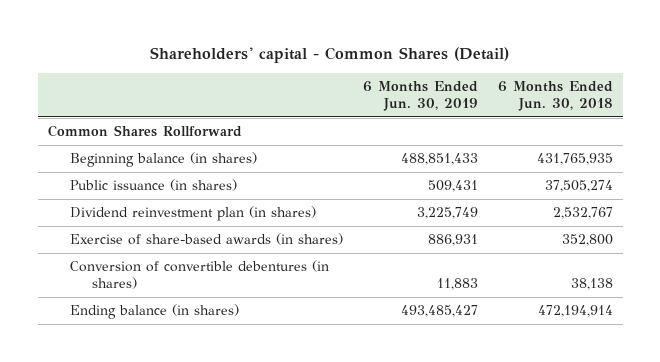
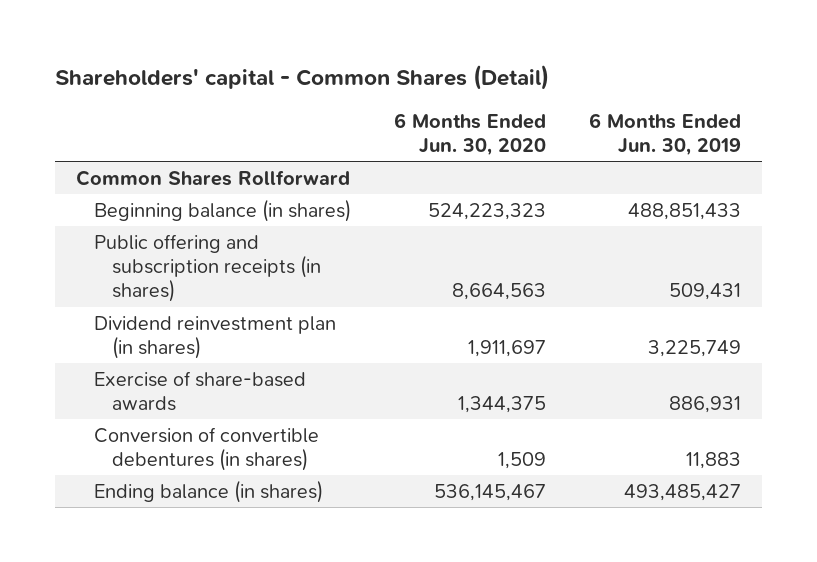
- | 6 Months Ended Jun. 30, 2019 | 6 Months Ended Jun. 30, 2018
+ | 6 Months Ended Jun. 30, 2020 | 6 Months Ended Jun. 30, 2019
- Public issuance (in shares) | 509,431 | 37,505,274
+ Public offering and subscription receipts (in shares) | 8,664,563 | 509,431
- Exercise of share-based awards (in shares) | 886,931 | 352,800
+ Exercise of share-based awards | 1,344,375 | 886,931

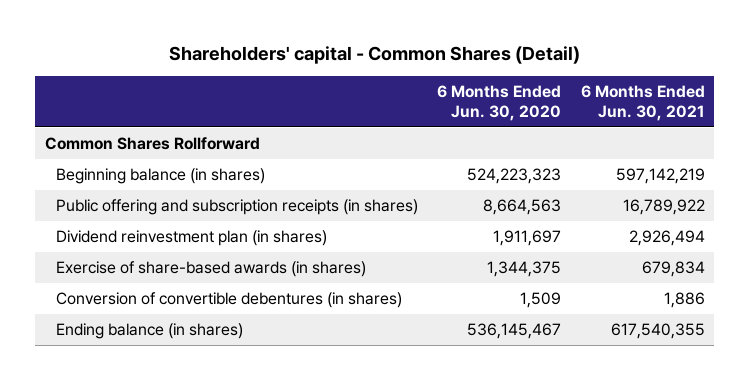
- | 6 Months Ended Jun. 30, 2020 | 6 Months Ended Jun. 30, 2019
+ | 6 Months Ended Jun. 30, 2020 | 6 Months Ended Jun. 30, 2021
- Exercise of share-based awards | 1,344,375 | 886,931
+ Exercise of share-based awards (in shares) | 1,344,375 | 679,834

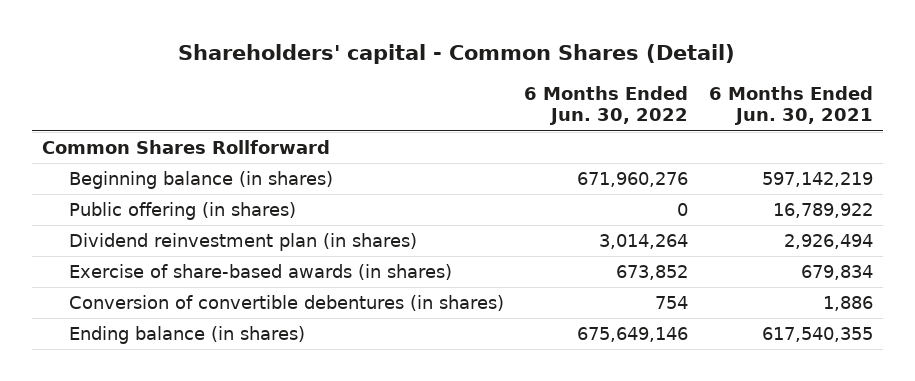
- | 6 Months Ended Jun. 30, 2020 | 6 Months Ended Jun. 30, 2021
+ | 6 Months Ended Jun. 30, 2022 | 6 Months Ended Jun. 30, 2021
- Public offering and subscription receipts (in shares) | 8,664,563 | 16,789,922
+ Public offering (in shares) | 0 | 16,789,922

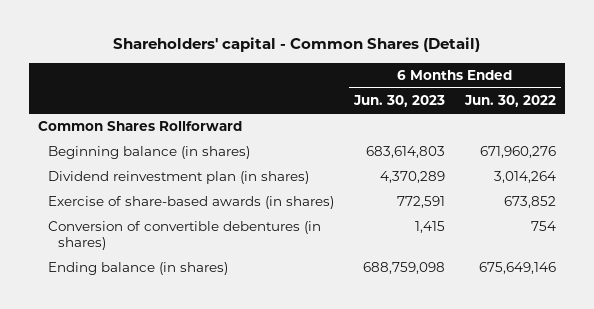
- | 6 Months Ended Jun. 30, 2022 | 6 Months Ended Jun. 30, 2021
+ | 6 Months Ended Jun. 30, 2023 | 6 Months Ended Jun. 30, 2022
- Public offering (in shares) | 0 | 16,789,922

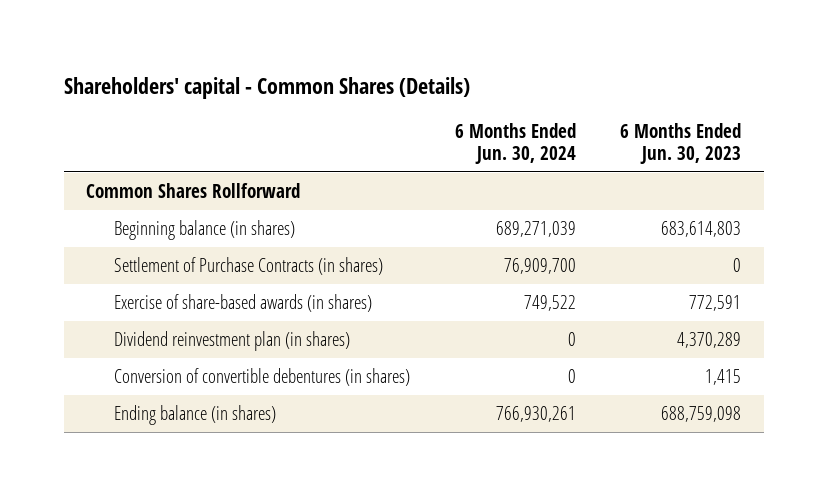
- Shareholders' capital - Common Shares (Detail)
+ Shareholders' capital - Common Shares (Details)
- | 6 Months Ended Jun. 30, 2023 | 6 Months Ended Jun. 30, 2022
+ | 6 Months Ended Jun. 30, 2024 | 6 Months Ended Jun. 30, 2023
+ Settlement of Purchase Contracts (in shares) | 76,909,700 | 0
moved down: Dividend reinvestment plan (in shares) | 0 | 4,370,289

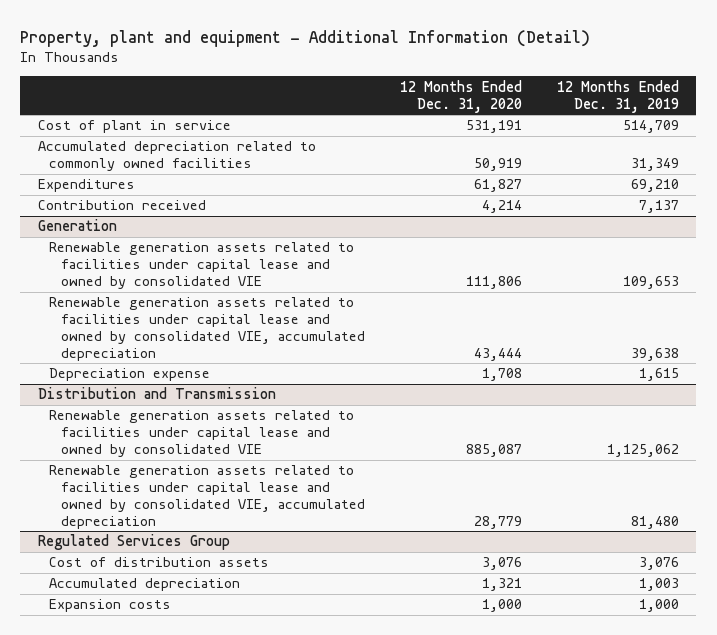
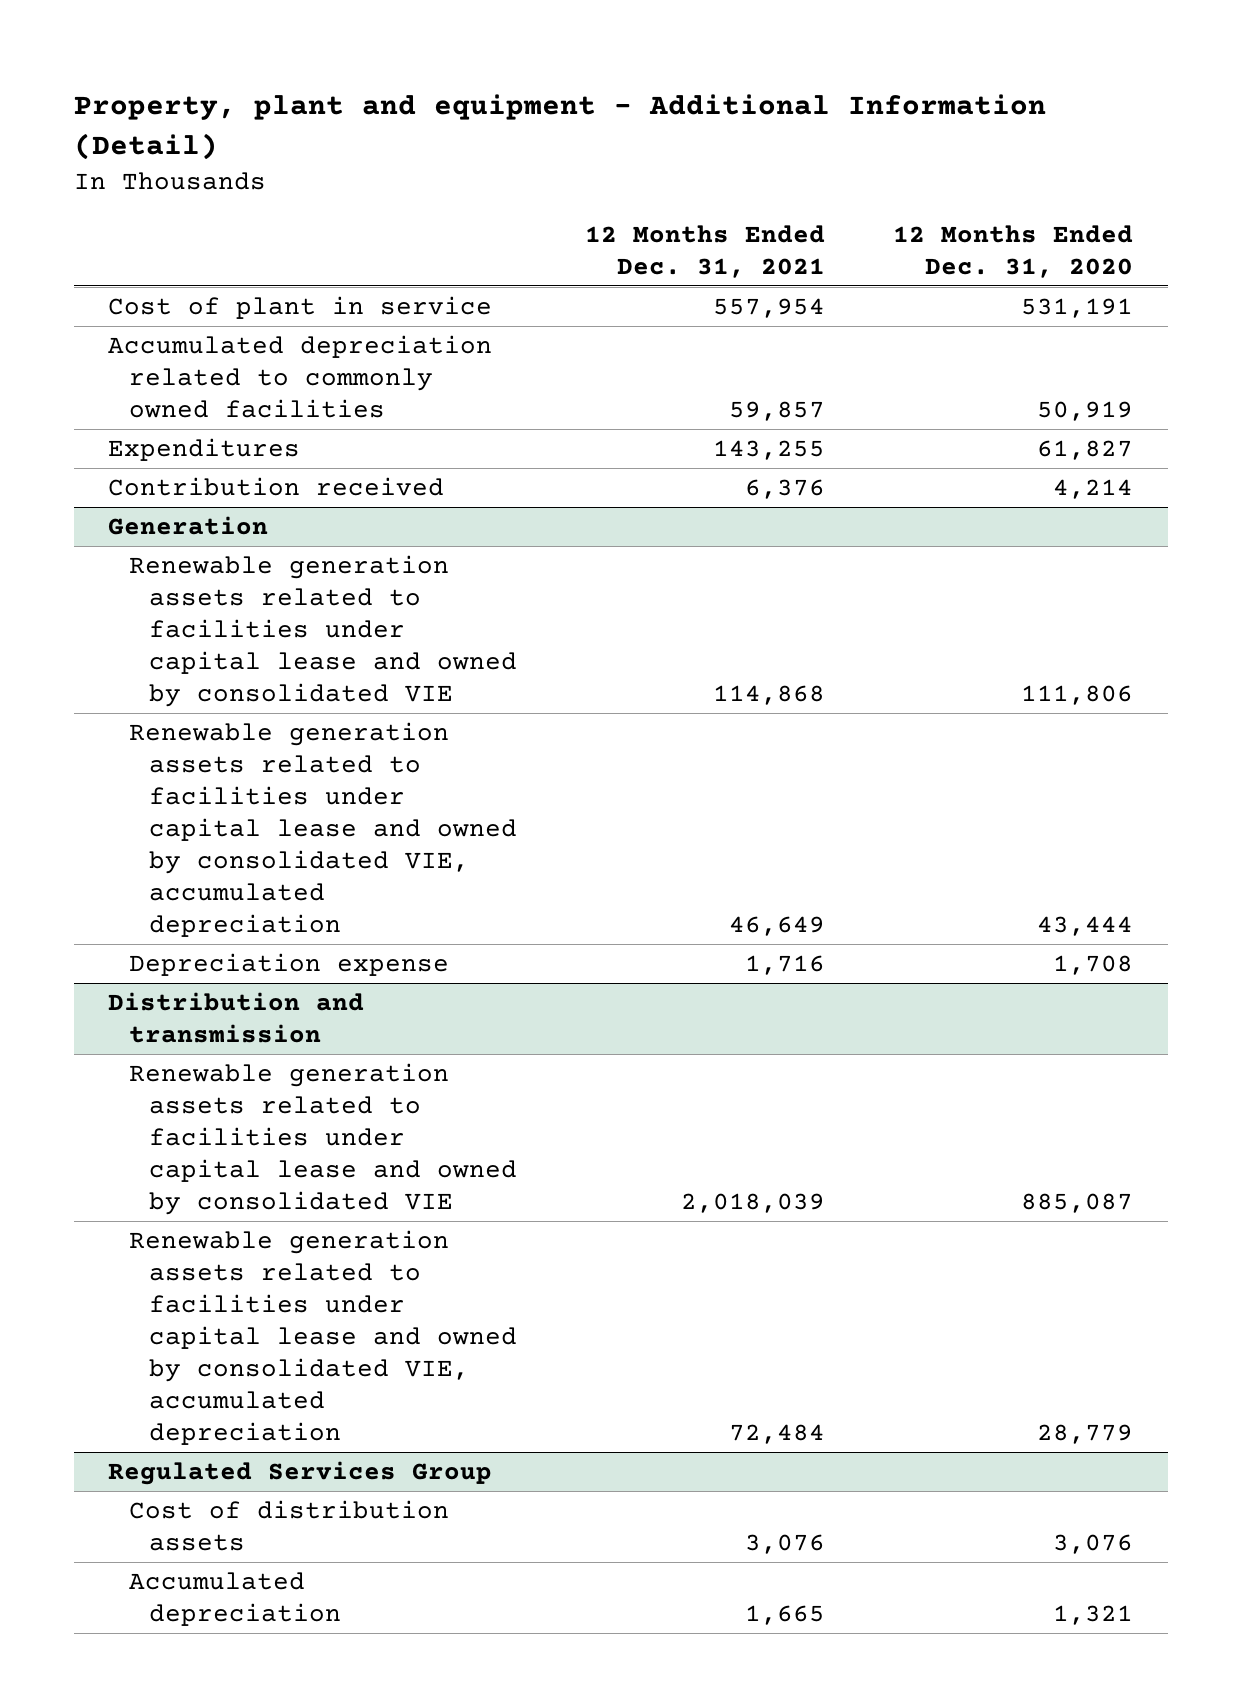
- | 12 Months Ended Dec. 31, 2020 | 12 Months Ended Dec. 31, 2019
+ | 12 Months Ended Dec. 31, 2021 | 12 Months Ended Dec. 31, 2020
- Distribution and Transmission
+ Distribution and transmission
@ Regulated Services Group
- Expansion costs | 1,000 | 1,000

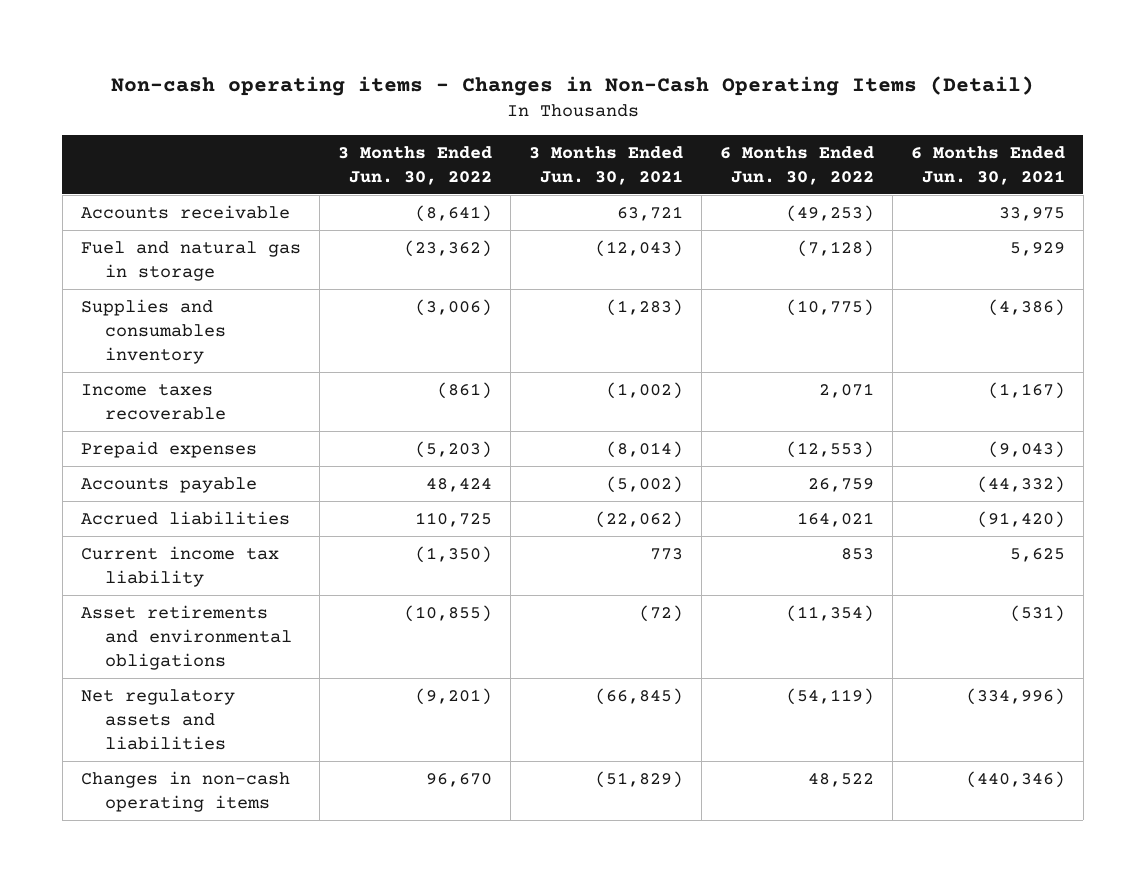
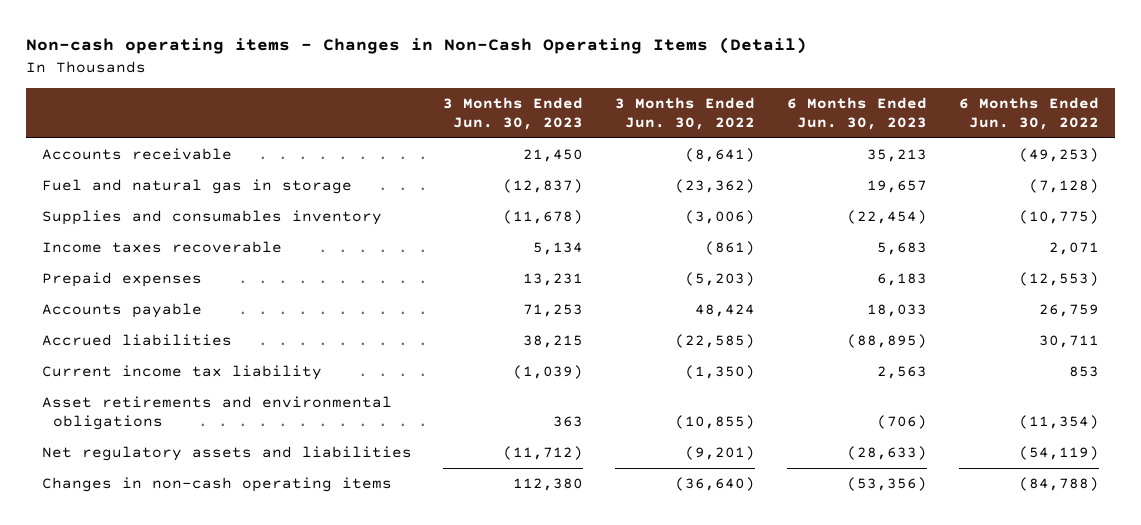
- | 3 Months Ended Jun. 30, 2022 | 3 Months Ended Jun. 30, 2021 | 6 Months Ended Jun. 30, 2022 | 6 Months Ended Jun. 30, 2021
+ | 3 Months Ended Jun. 30, 2023 | 3 Months Ended Jun. 30, 2022 | 6 Months Ended Jun. 30, 2023 | 6 Months Ended Jun. 30, 2022
- Accrued liabilities | 110,725 | (22,062) | 164,021 | (91,420)
+ Accrued liabilities | 38,215 | (22,585) | (88,895) | 30,711
- Changes in non-cash operating items | 96,670 | (51,829) | 48,522 | (440,346)
+ Changes in non-cash operating items | 112,380 | (36,640) | (53,356) | (84,788)

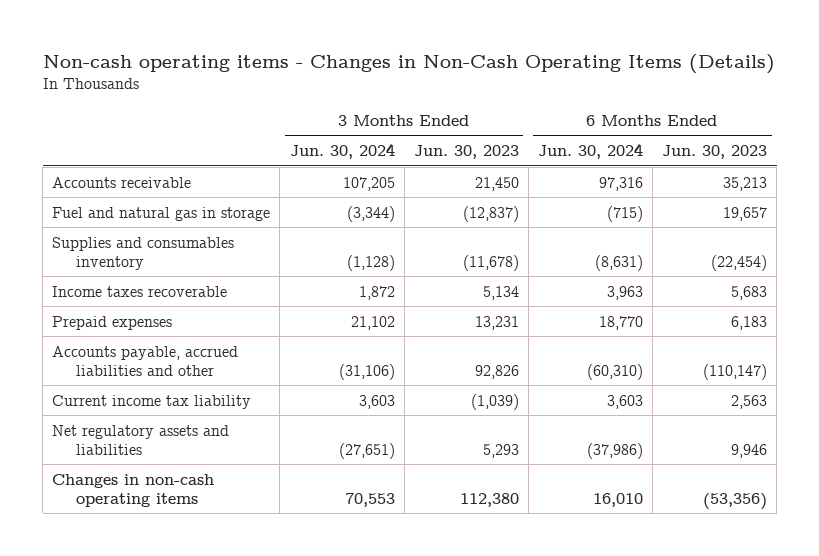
- Non-cash operating items - Changes in Non-Cash Operating Items (Detail)
+ Non-cash operating items - Changes in Non-Cash Operating Items (Details)
- | 3 Months Ended Jun. 30, 2023 | 3 Months Ended Jun. 30, 2022 | 6 Months Ended Jun. 30, 2023 | 6 Months Ended Jun. 30, 2022
+ | 3 Months Ended Jun. 30, 2024 | 3 Months Ended Jun. 30, 2023 | 6 Months Ended Jun. 30, 2024 | 6 Months Ended Jun. 30, 2023
- Accounts payable | 71,253 | 48,424 | 18,033 | 26,759
- Accrued liabilities | 38,215 | (22,585) | (88,895) | 30,711
+ Accounts payable, accrued liabilities and other | (31,106) | 92,826 | (60,310) | (110,147)
- Asset retirements and environmental obligations | 363 | (10,855) | (706) | (11,354)
- Net regulatory assets and liabilities | (11,712) | (9,201) | (28,633) | (54,119)
+ Net regulatory assets and liabilities | (27,651) | 5,293 | (37,986) | 9,946

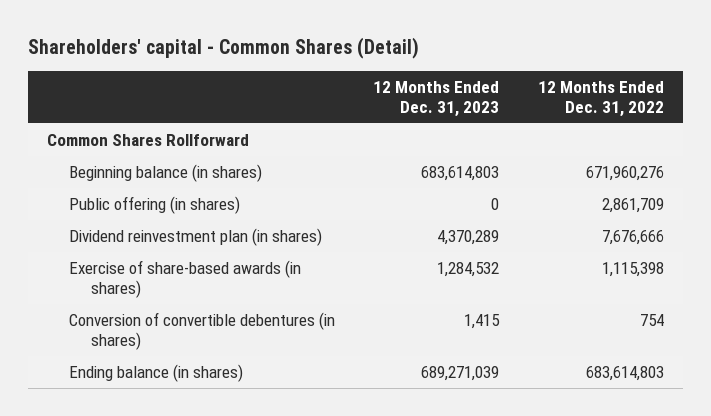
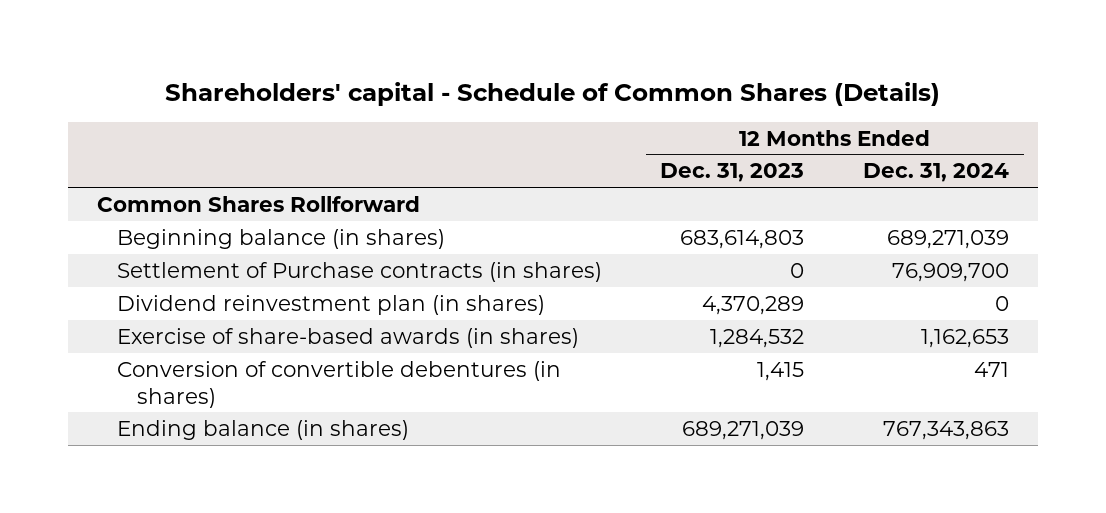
- Shareholders' capital - Common Shares (Detail)
+ Shareholders' capital - Schedule of Common Shares (Details)
- | 12 Months Ended Dec. 31, 2023 | 12 Months Ended Dec. 31, 2022
+ | 12 Months Ended Dec. 31, 2023 | 12 Months Ended Dec. 31, 2024
- Public offering (in shares) | 0 | 2,861,709
+ Settlement of Purchase contracts (in shares) | 0 | 76,909,700

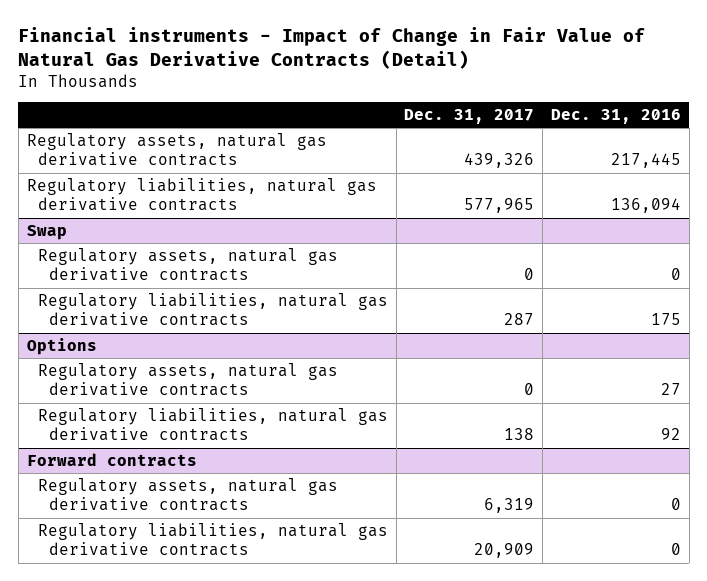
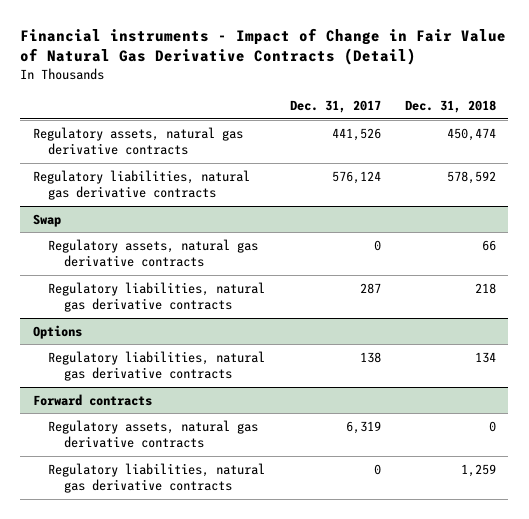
- | Dec. 31, 2017 | Dec. 31, 2016
+ | Dec. 31, 2017 | Dec. 31, 2018
- Regulatory assets, natural gas derivative contracts | 439,326 | 217,445
- Regulatory liabilities, natural gas derivative contracts | 577,965 | 136,094
+ Regulatory assets, natural gas derivative contracts | 441,526 | 450,474
+ Regulatory liabilities, natural gas derivative contracts | 576,124 | 578,592
@ Options
- Regulatory assets, natural gas derivative contracts | 0 | 27
@ Forward contracts
- Regulatory liabilities, natural gas derivative contracts | 20,909 | 0
+ Regulatory liabilities, natural gas derivative contracts | 0 | 1,259

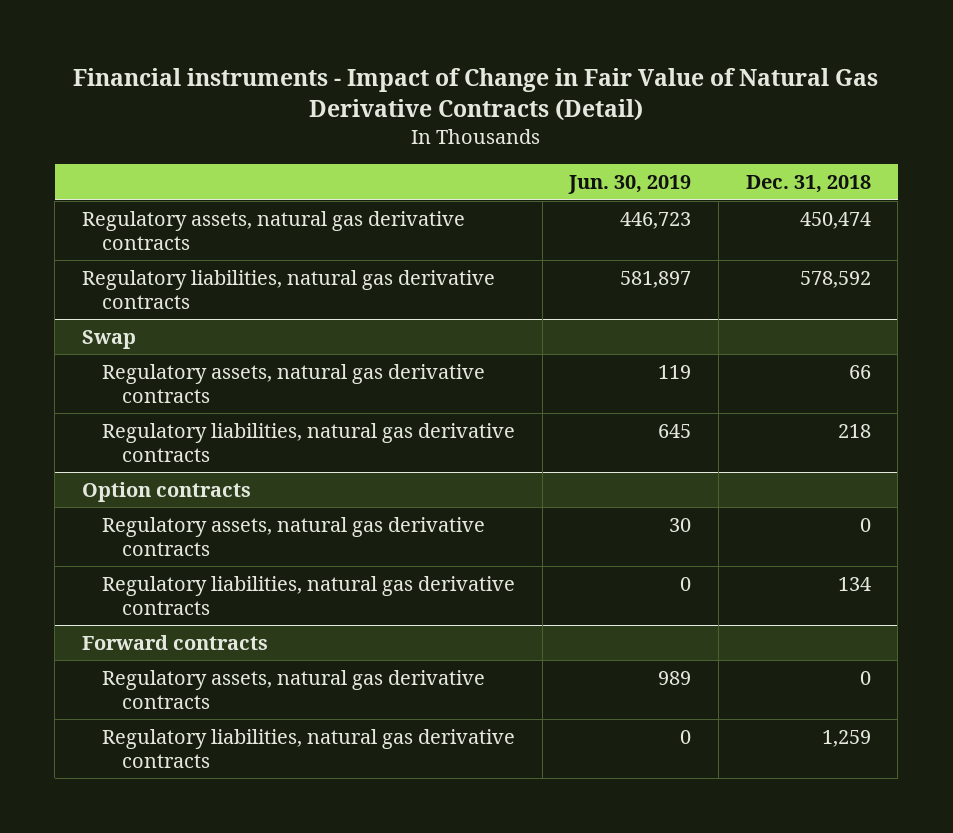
- | Dec. 31, 2017 | Dec. 31, 2018
+ | Jun. 30, 2019 | Dec. 31, 2018
- Options
+ Option contracts
+ Regulatory assets, natural gas derivative contracts | 30 | 0

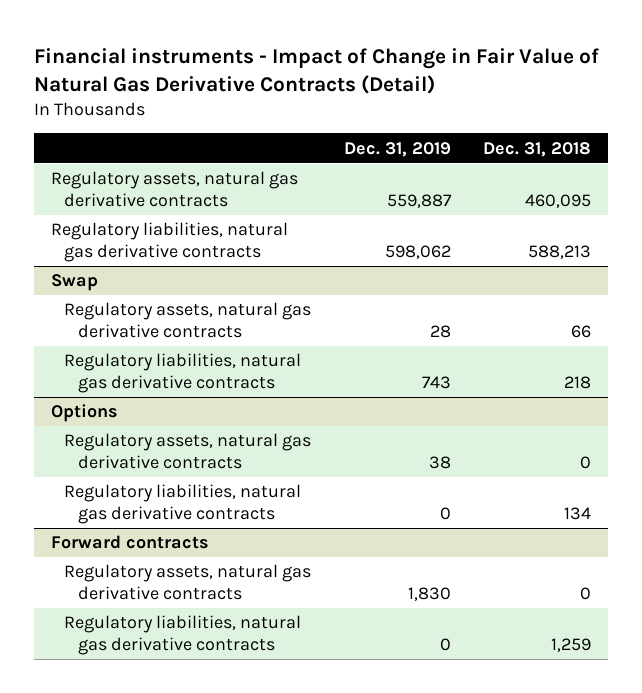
- | Jun. 30, 2019 | Dec. 31, 2018
+ | Dec. 31, 2019 | Dec. 31, 2018
- Regulatory assets, natural gas derivative contracts | 446,723 | 450,474
- Regulatory liabilities, natural gas derivative contracts | 581,897 | 578,592
+ Regulatory assets, natural gas derivative contracts | 559,887 | 460,095
+ Regulatory liabilities, natural gas derivative contracts | 598,062 | 588,213
- Option contracts
+ Options

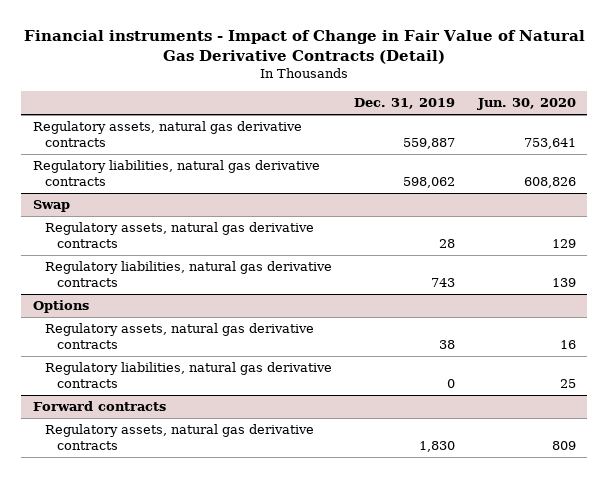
- | Dec. 31, 2019 | Dec. 31, 2018
+ | Dec. 31, 2019 | Jun. 30, 2020
@ Forward contracts
- Regulatory liabilities, natural gas derivative contracts | 0 | 1,259

